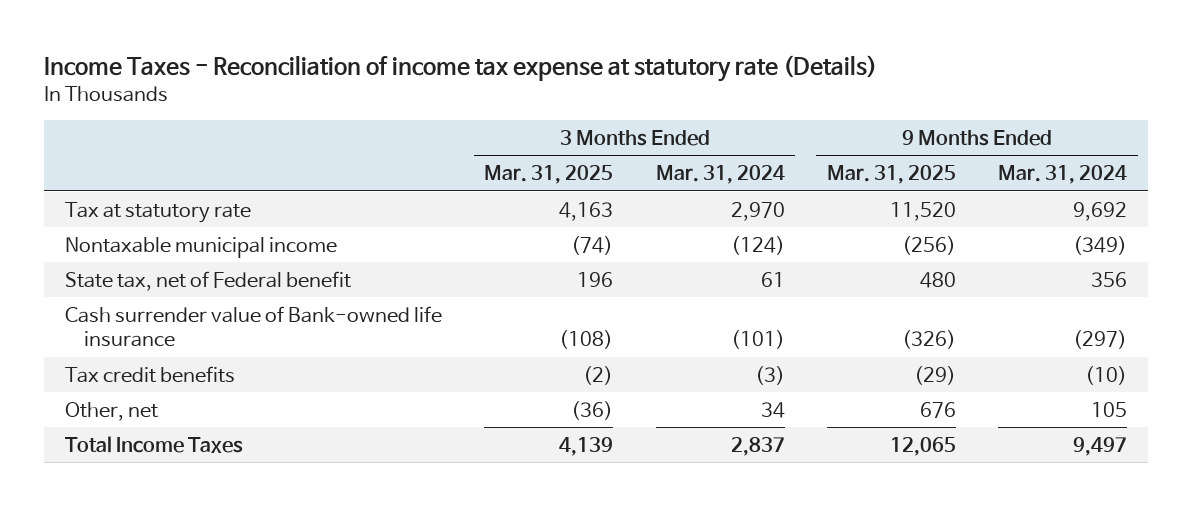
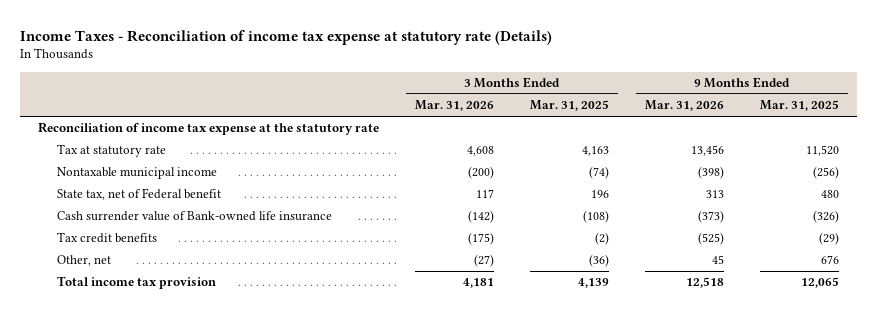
- | 3 Months Ended Mar. 31, 2025 | 3 Months Ended Mar. 31, 2024 | 9 Months Ended Mar. 31, 2025 | 9 Months Ended Mar. 31, 2024
+ | 3 Months Ended Mar. 31, 2026 | 3 Months Ended Mar. 31, 2025 | 9 Months Ended Mar. 31, 2026 | 9 Months Ended Mar. 31, 2025
+ Reconciliation of income tax expense at the statutory rate
- Total Income Taxes | 4,139 | 2,837 | 12,065 | 9,497
+ Total income tax provision | 4,181 | 4,139 | 12,518 | 12,065

